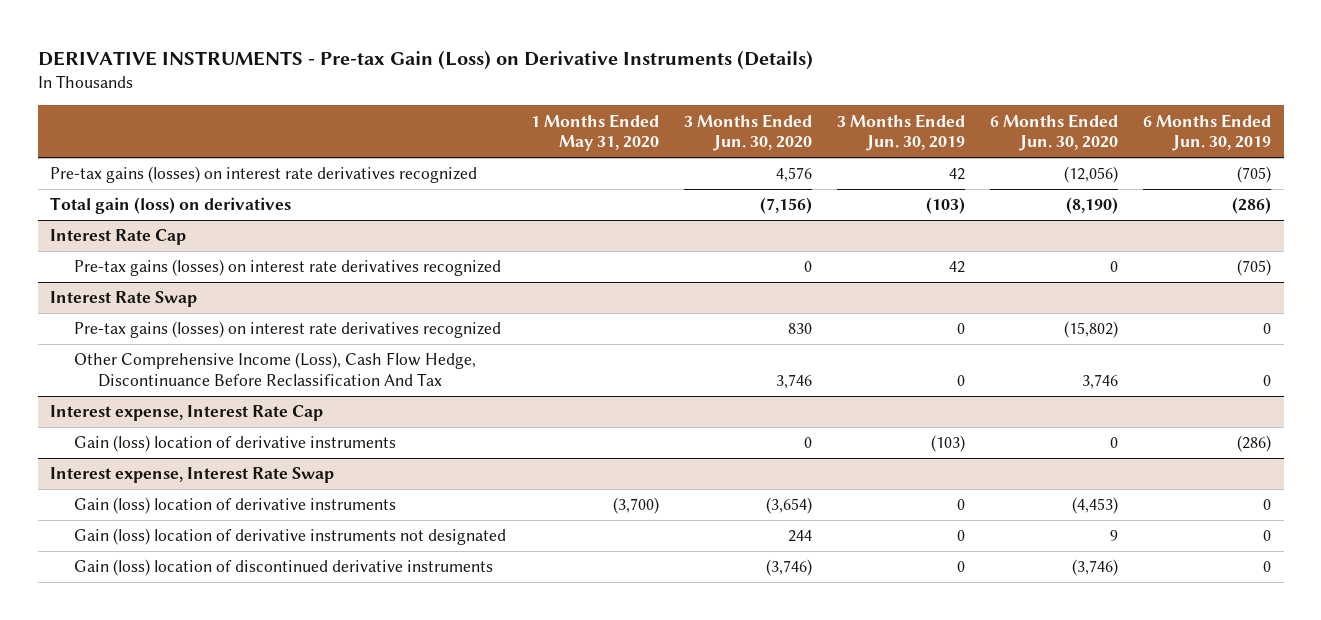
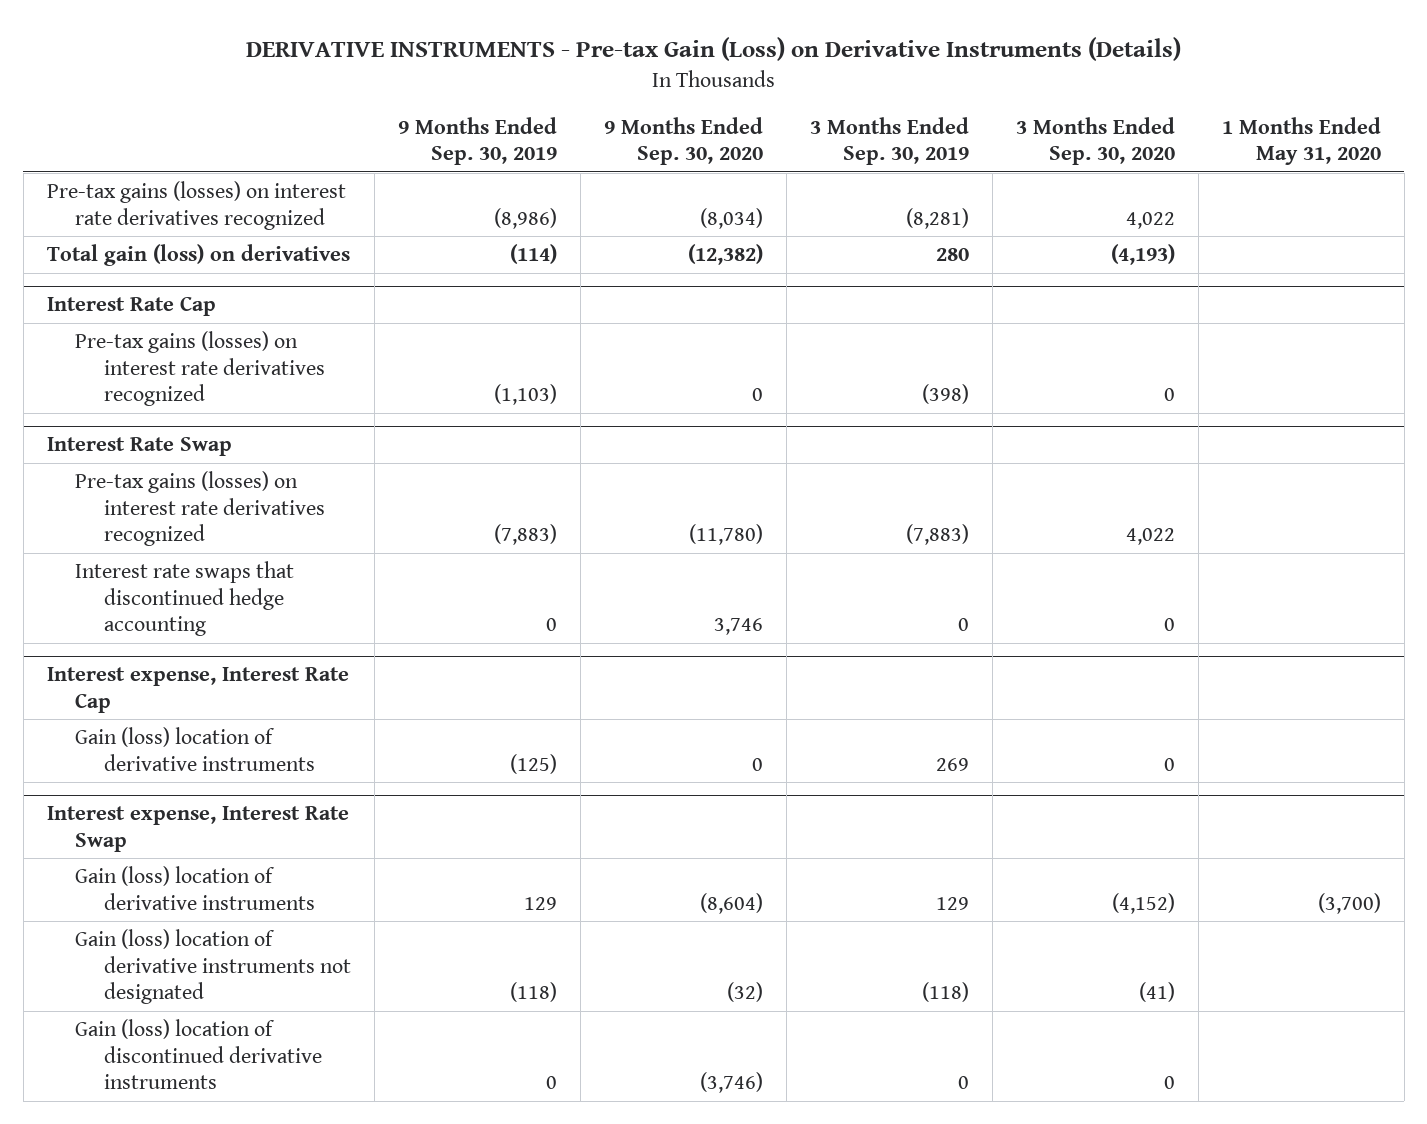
- | 1 Months Ended May 31, 2020 | 3 Months Ended Jun. 30, 2020 | 3 Months Ended Jun. 30, 2019 | 6 Months Ended Jun. 30, 2020 | 6 Months Ended Jun. 30, 2019
+ | 9 Months Ended Sep. 30, 2019 | 9 Months Ended Sep. 30, 2020 | 3 Months Ended Sep. 30, 2019 | 3 Months Ended Sep. 30, 2020 | 1 Months Ended May 31, 2020
@ Interest Rate Swap
- Other Comprehensive Income (Loss), Cash Flow Hedge, Discontinuance Before Reclassification And Tax | | 3,746 | 0 | 3,746 | 0
+ Interest rate swaps that discontinued hedge accounting | 0 | 3,746 | 0 | 0 |

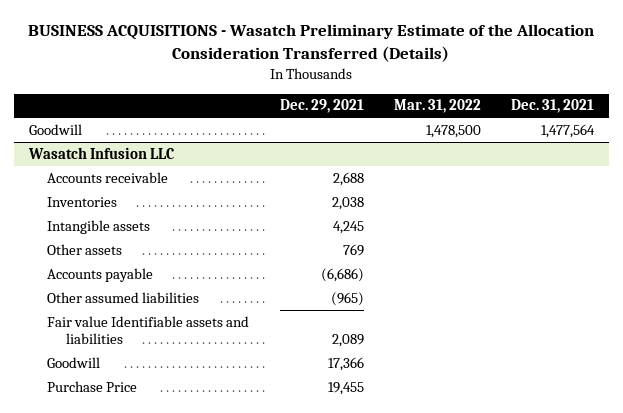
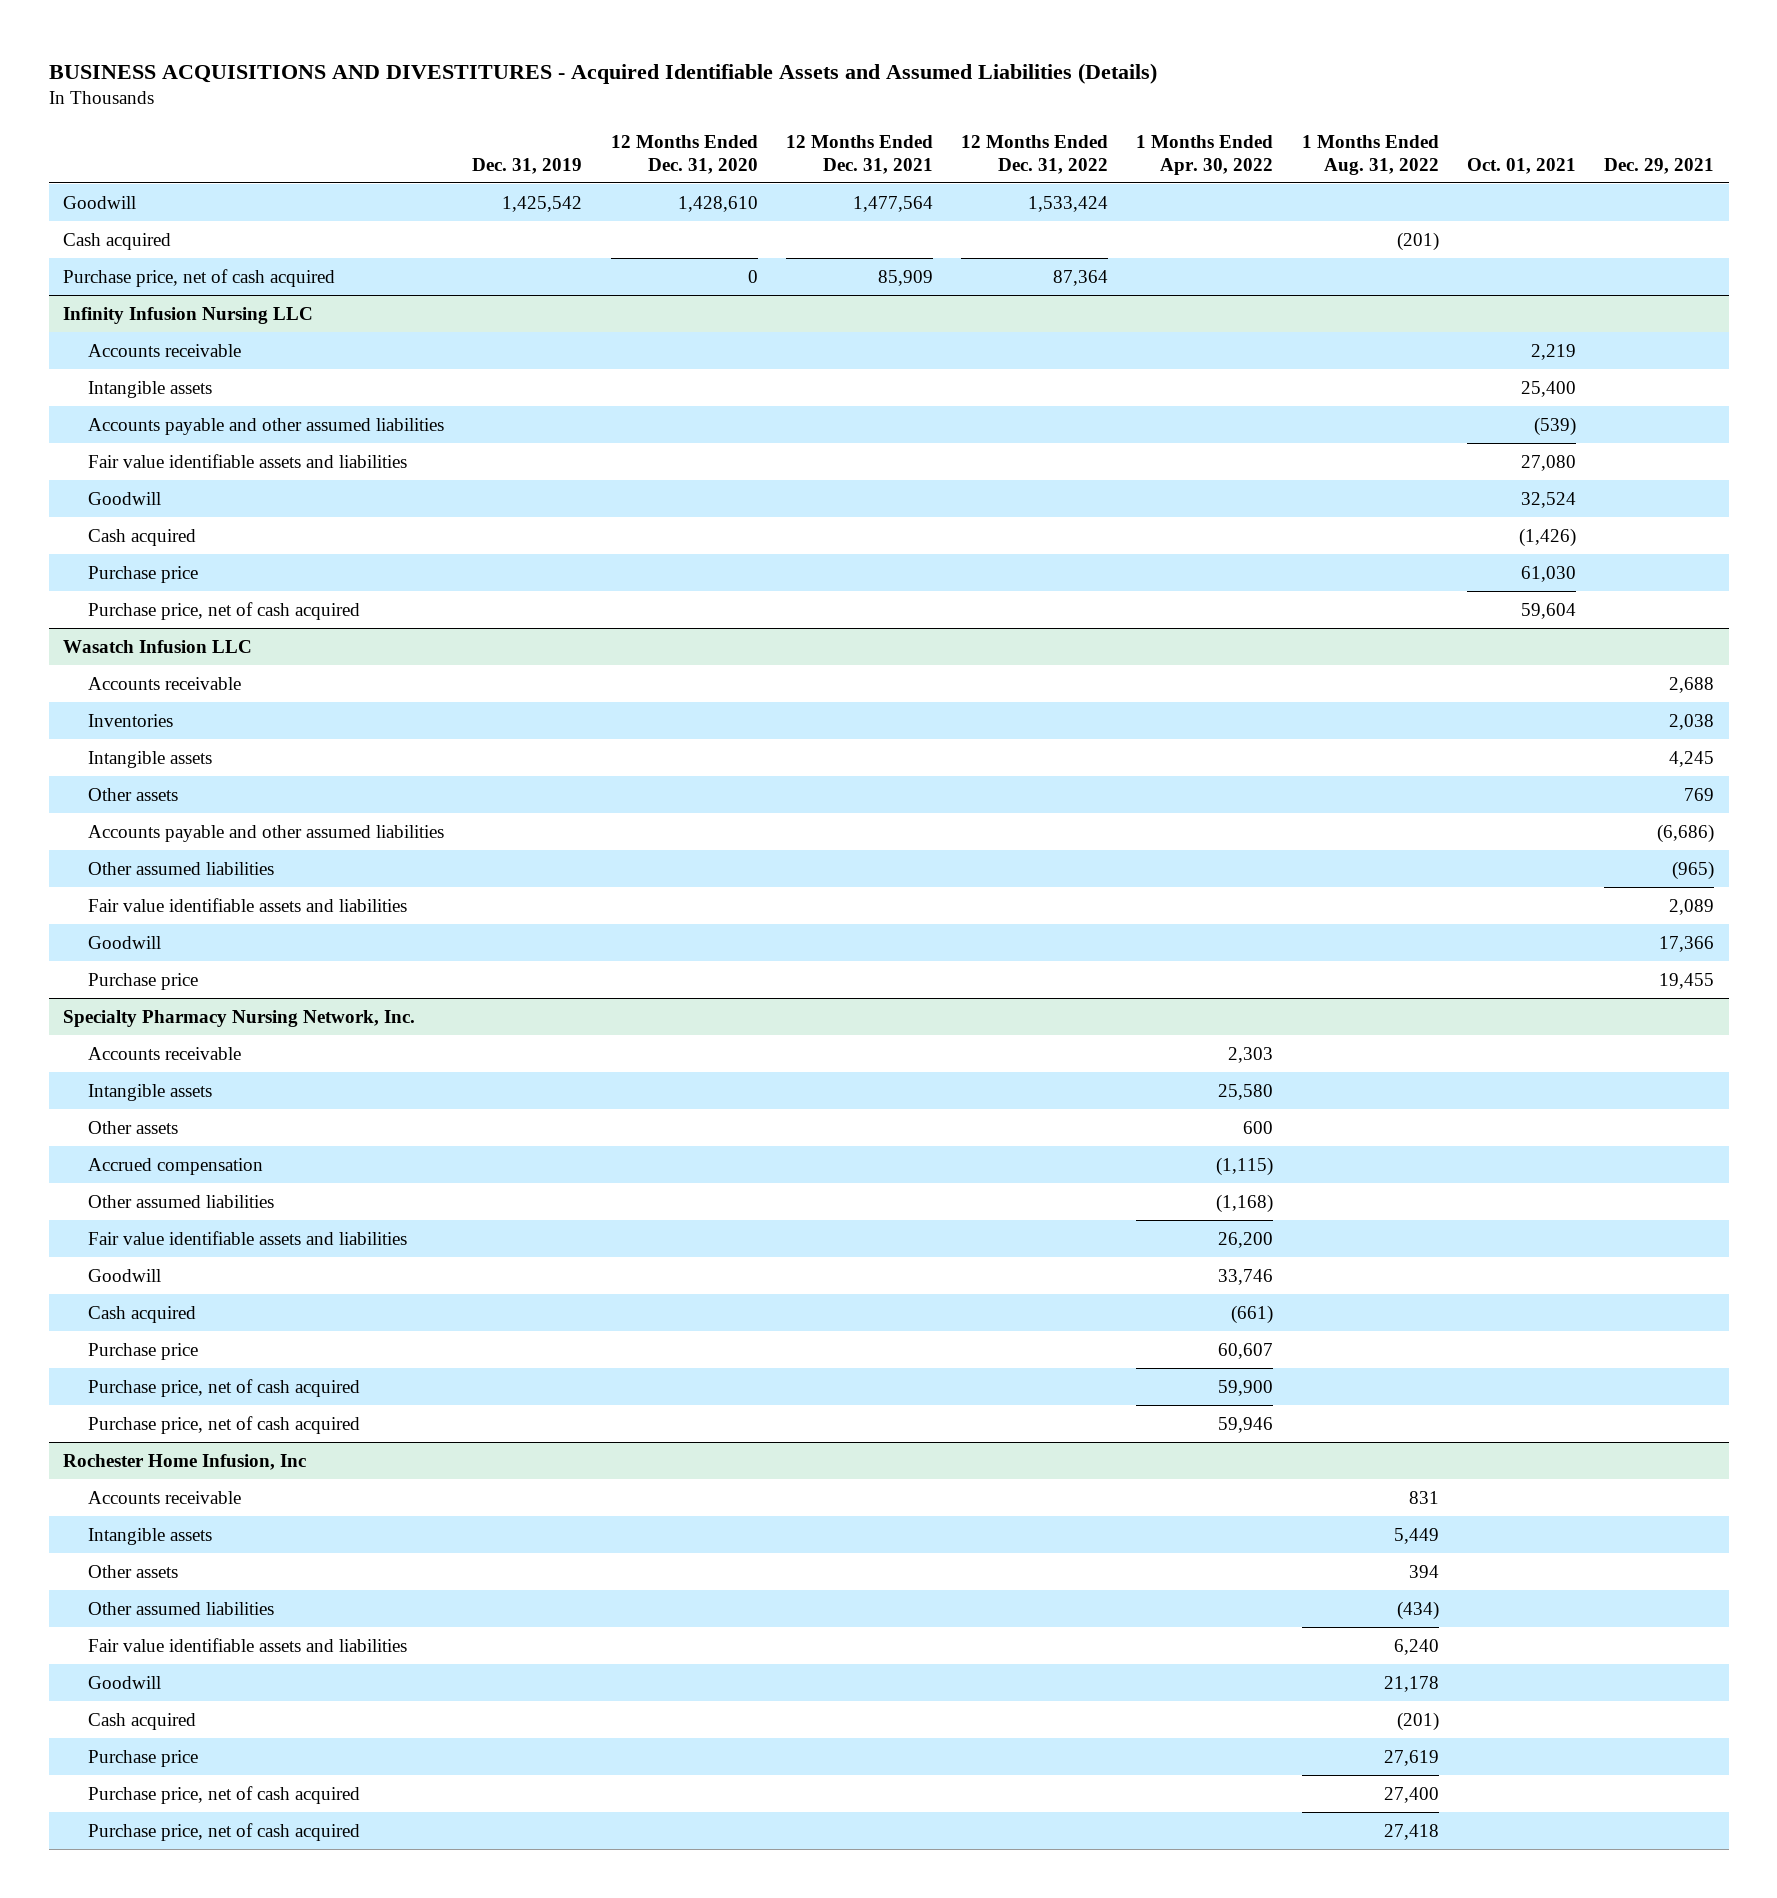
- BUSINESS ACQUISITIONS - Wasatch Preliminary Estimate of the Allocation Consideration Transferred (Details)
+ BUSINESS ACQUISITIONS AND DIVESTITURES - Acquired Identifiable Assets and Assumed Liabilities (Details)
- | Dec. 29, 2021 | Mar. 31, 2022 | Dec. 31, 2021
+ | Dec. 31, 2019 | 12 Months Ended Dec. 31, 2020 | 12 Months Ended Dec. 31, 2021 | 12 Months Ended Dec. 31, 2022 | 1 Months Ended Apr. 30, 2022 | 1 Months Ended Aug. 31, 2022 | Oct. 01, 2021 | Dec. 29, 2021
+ Cash acquired | | | | | | (201) | |
+ Purchase price, net of cash acquired | | 0 | 85,909 | 87,364 | | | |
+ Infinity Infusion Nursing LLC
+ Accounts receivable | | | | | | | 2,219 |
+ Intangible assets | | | | | | | 25,400 |
+ Accounts payable and other assumed liabilities | | | | | | | (539) |
+ Fair value identifiable assets and liabilities | | | | | | | 27,080 |
+ Goodwill | | | | | | | 32,524 |
+ Cash acquired | | | | | | | (1,426) |
+ Purchase price | | | | | | | 61,030 |
+ Purchase price, net of cash acquired | | | | | | | 59,604 |
@ Wasatch Infusion LLC
- Accounts payable | (6,686) | |
+ Accounts payable and other assumed liabilities | | | | | | | | (6,686)
- Fair value Identifiable assets and liabilities | 2,089 | |
+ Fair value identifiable assets and liabilities | | | | | | | | 2,089
- Purchase Price | 19,455 | |
+ Purchase price | | | | | | | | 19,455
+ Specialty Pharmacy Nursing Network, Inc.
+ Accounts receivable | | | | | 2,303 | | |
+ Intangible assets | | | | | 25,580 | | |
+ Other assets | | | | | 600 | | |
+ Accrued compensation | | | | | (1,115) | | |
+ Other assumed liabilities | | | | | (1,168) | | |
+ Fair value identifiable assets and liabilities | | | | | 26,200 | | |
+ Goodwill | | | | | 33,746 | | |
+ Cash acquired | | | | | (661) | | |
+ Purchase price | | | | | 60,607 | | |
+ Purchase price, net of cash acquired | | | | | 59,900 | | |
+ Purchase price, net of cash acquired | | | | | 59,946 | | |
+ Rochester Home Infusion, Inc
+ Accounts receivable | | | | | | 831 | |
+ Intangible assets | | | | | | 5,449 | |
+ Other assets | | | | | | 394 | |
+ Other assumed liabilities | | | | | | (434) | |
+ Fair value identifiable assets and liabilities | | | | | | 6,240 | |
+ Goodwill | | | | | | 21,178 | |
+ Cash acquired | | | | | | (201) | |
+ Purchase price | | | | | | 27,619 | |
+ Purchase price, net of cash acquired | | | | | | 27,400 | |
+ Purchase price, net of cash acquired | | | | | | 27,418 | |

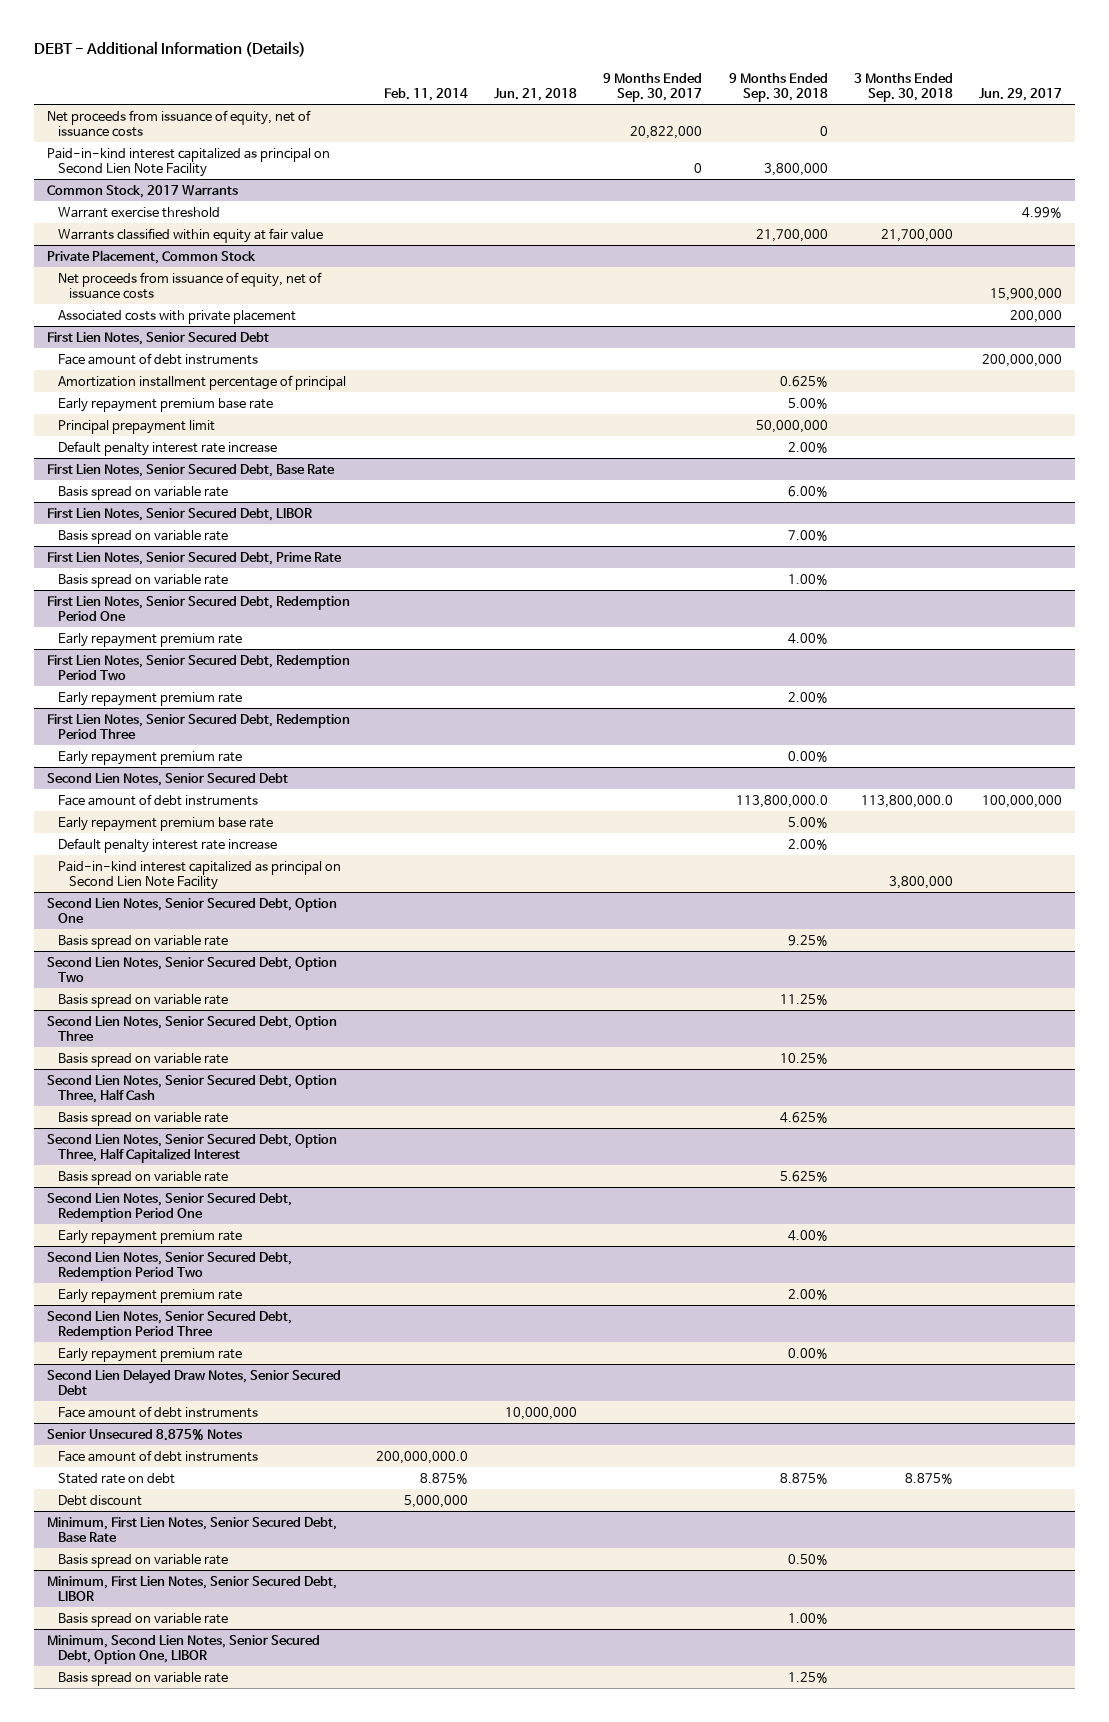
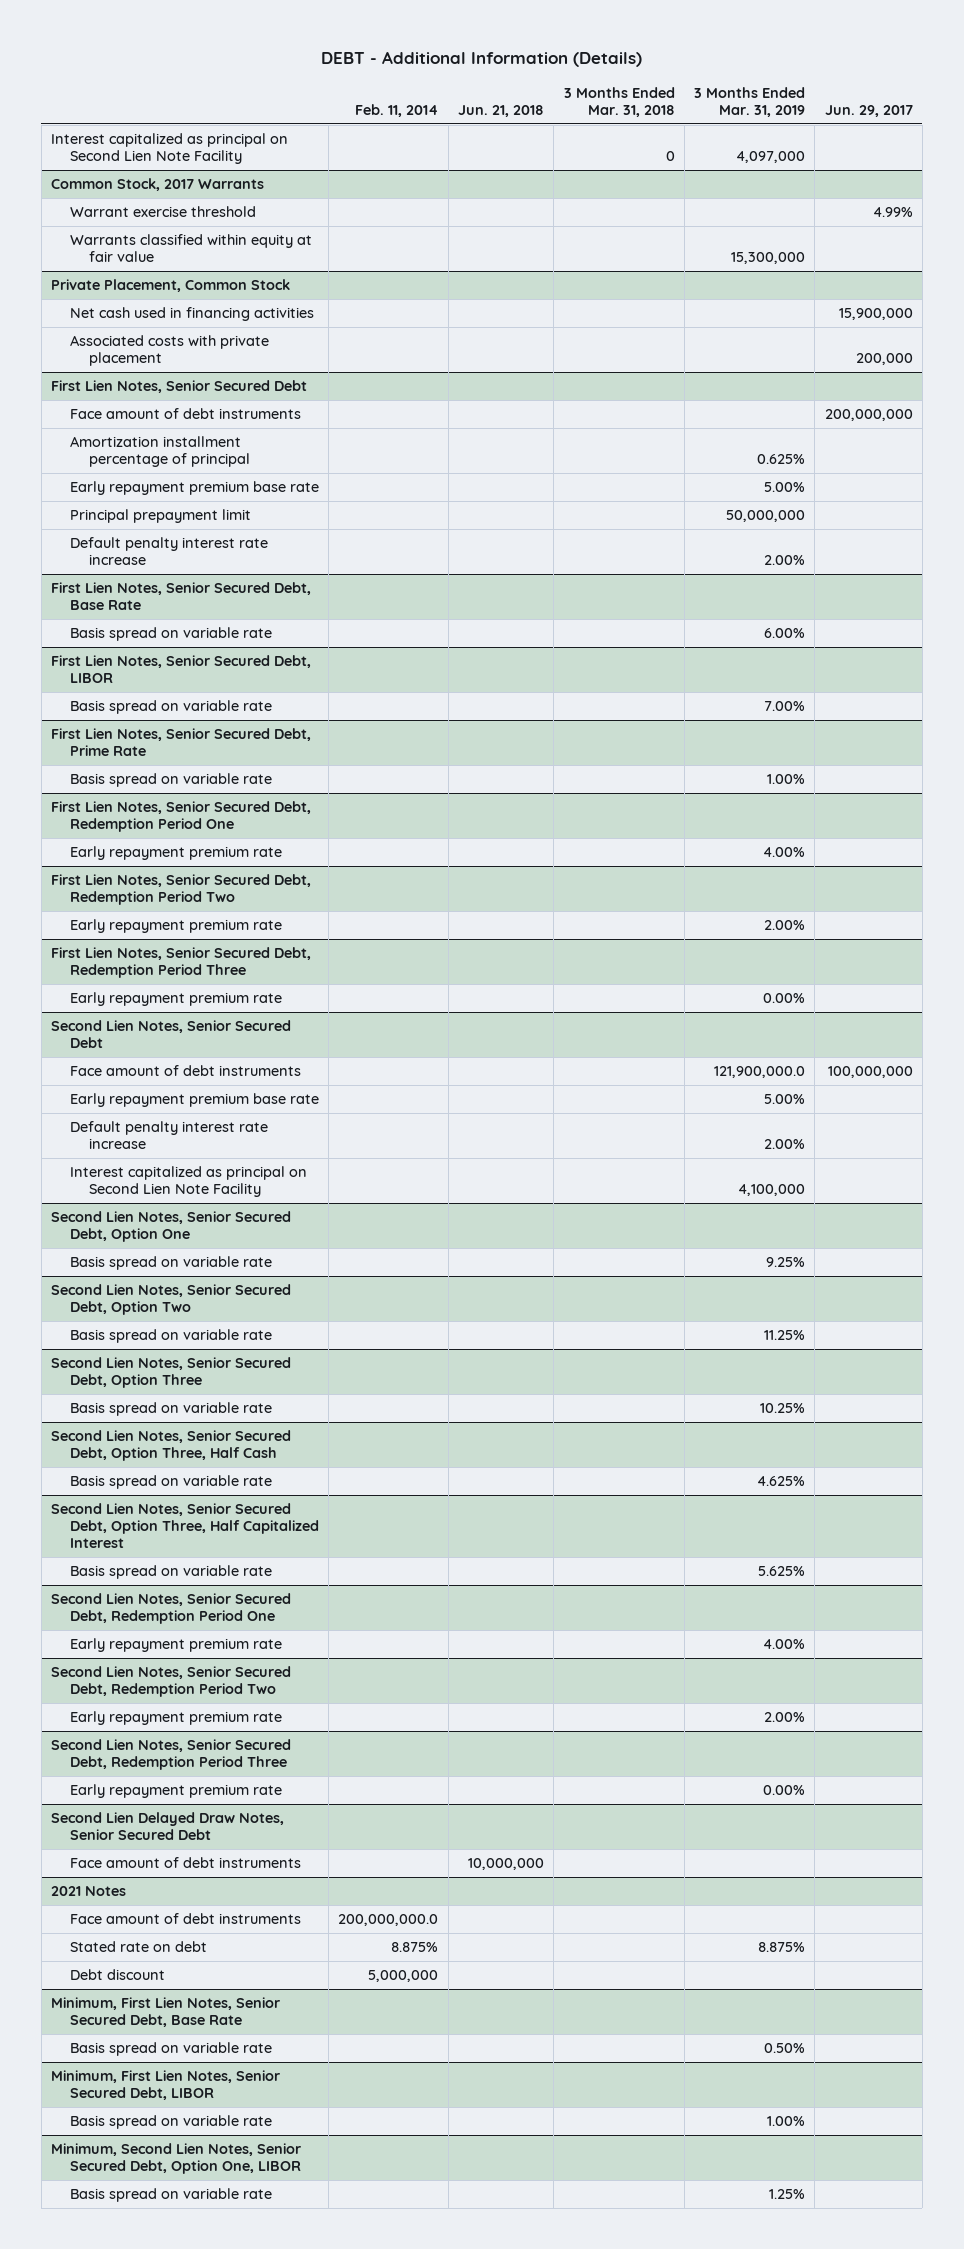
- | Feb. 11, 2014 | Jun. 21, 2018 | 9 Months Ended Sep. 30, 2017 | 9 Months Ended Sep. 30, 2018 | 3 Months Ended Sep. 30, 2018 | Jun. 29, 2017
+ | Feb. 11, 2014 | Jun. 21, 2018 | 3 Months Ended Mar. 31, 2018 | 3 Months Ended Mar. 31, 2019 | Jun. 29, 2017
- Net proceeds from issuance of equity, net of issuance costs | | | 20,822,000 | 0 | |
- Paid-in-kind interest capitalized as principal on Second Lien Note Facility | | | 0 | 3,800,000 | |
+ Interest capitalized as principal on Second Lien Note Facility | | | 0 | 4,097,000 |
@ Private Placement, Common Stock
- Net proceeds from issuance of equity, net of issuance costs | | | | | | 15,900,000
+ Net cash used in financing activities | | | | | 15,900,000
@ Second Lien Notes, Senior Secured Debt
- Paid-in-kind interest capitalized as principal on Second Lien Note Facility | | | | | 3,800,000 |
+ Interest capitalized as principal on Second Lien Note Facility | | | | 4,100,000 |
- Senior Unsecured 8.875% Notes
+ 2021 Notes

